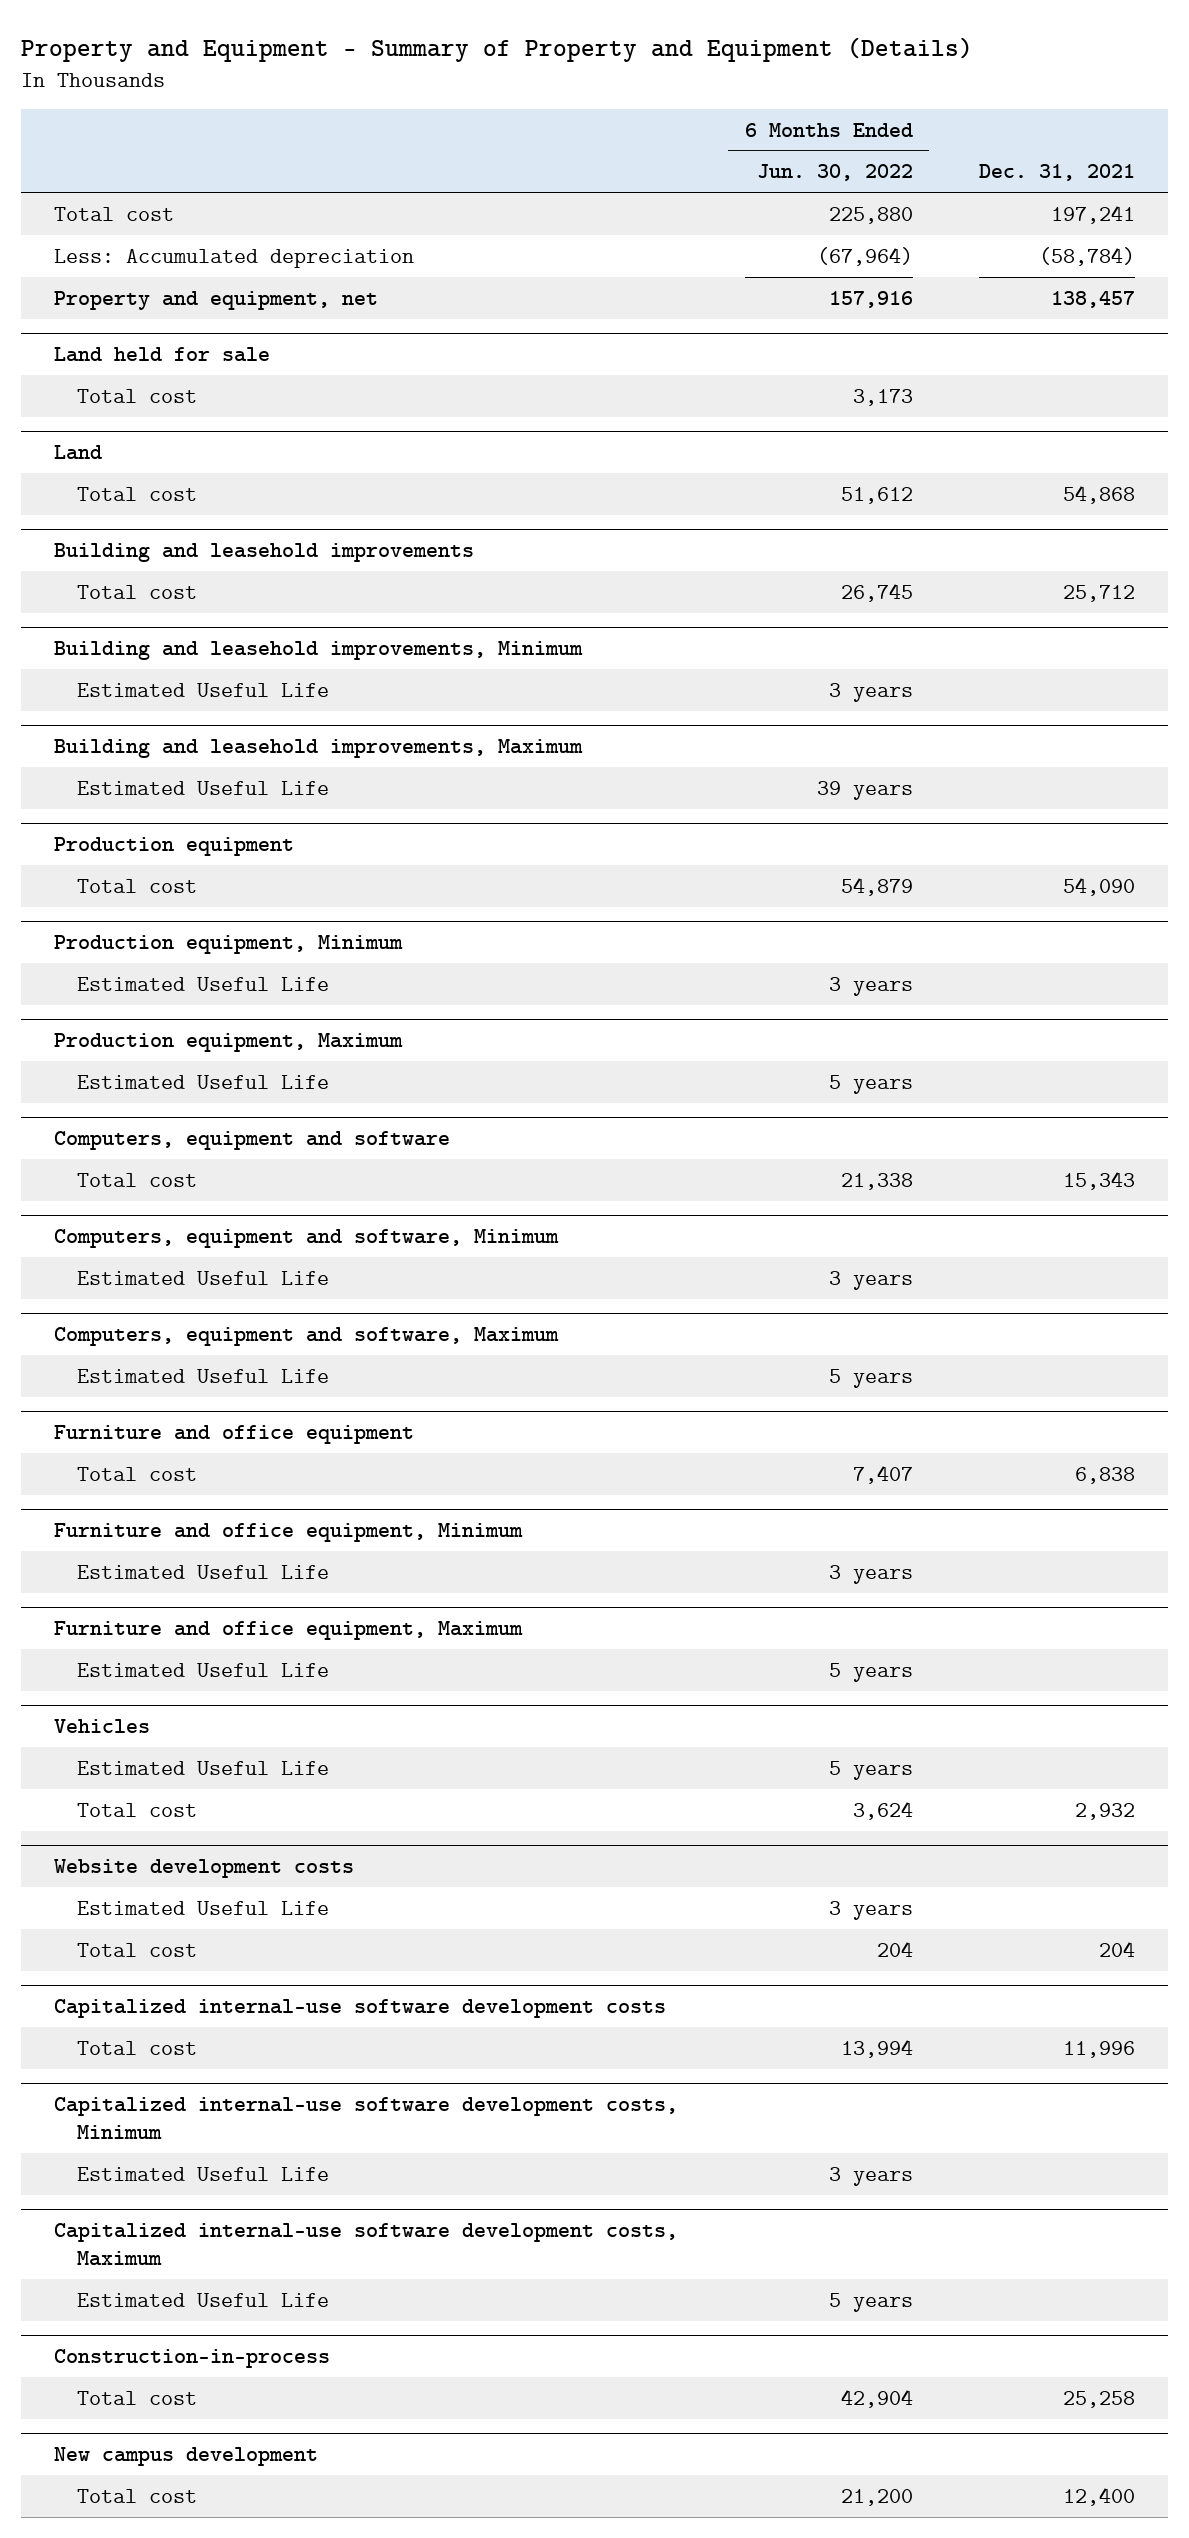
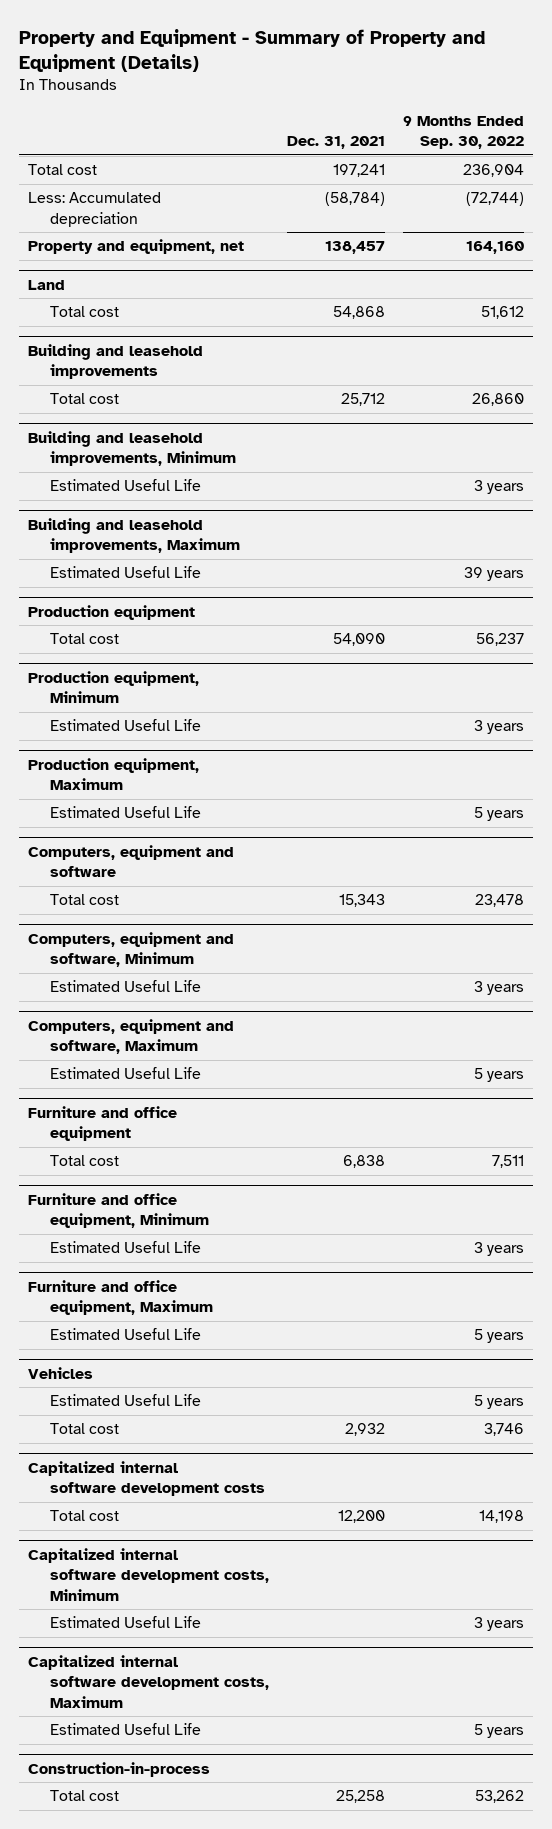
- | 6 Months Ended Jun. 30, 2022 | Dec. 31, 2021
+ | Dec. 31, 2021 | 9 Months Ended Sep. 30, 2022
- Land held for sale
- Total cost | 3,173 |
- Website development costs
- Estimated Useful Life | 3 years |
- Total cost | 204 | 204
- Capitalized internal-use software development costs
- Total cost | 13,994 | 11,996
- Capitalized internal-use software development costs, Minimum
+ Capitalized internal software development costs
+ Total cost | 12,200 | 14,198
+ Capitalized internal software development costs, Minimum
- Capitalized internal-use software development costs, Maximum
+ Capitalized internal software development costs, Maximum
- New campus development
- Total cost | 21,200 | 12,400

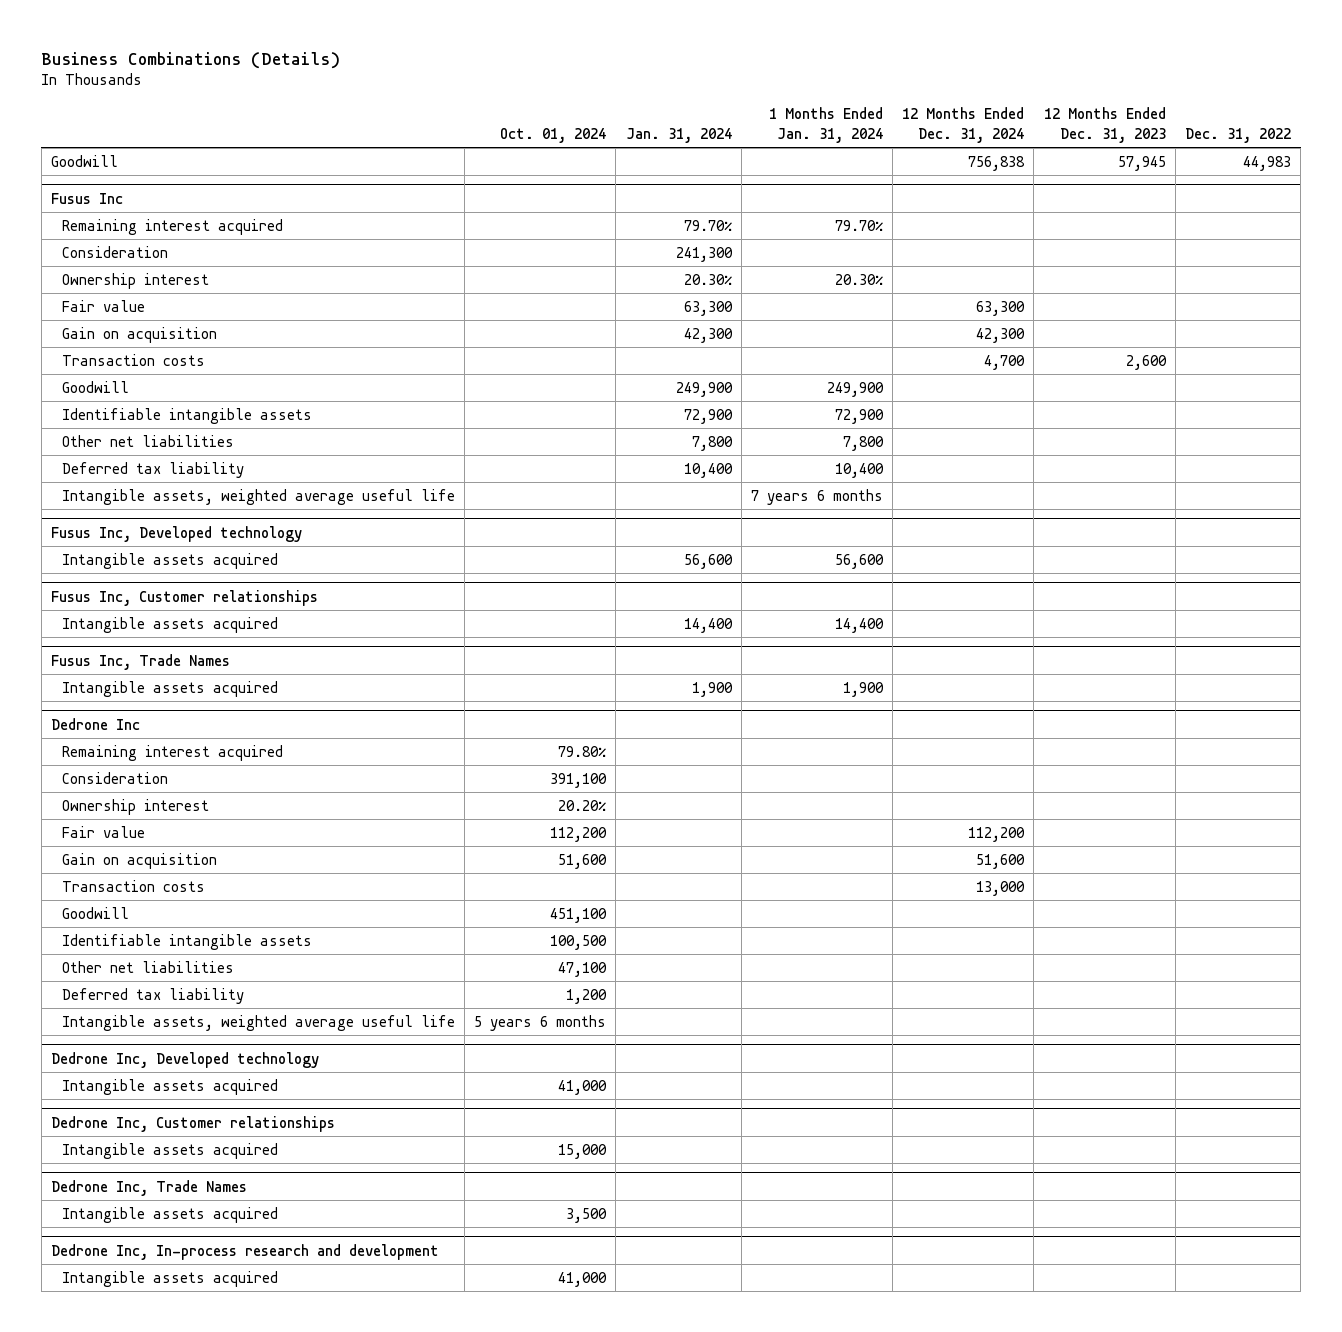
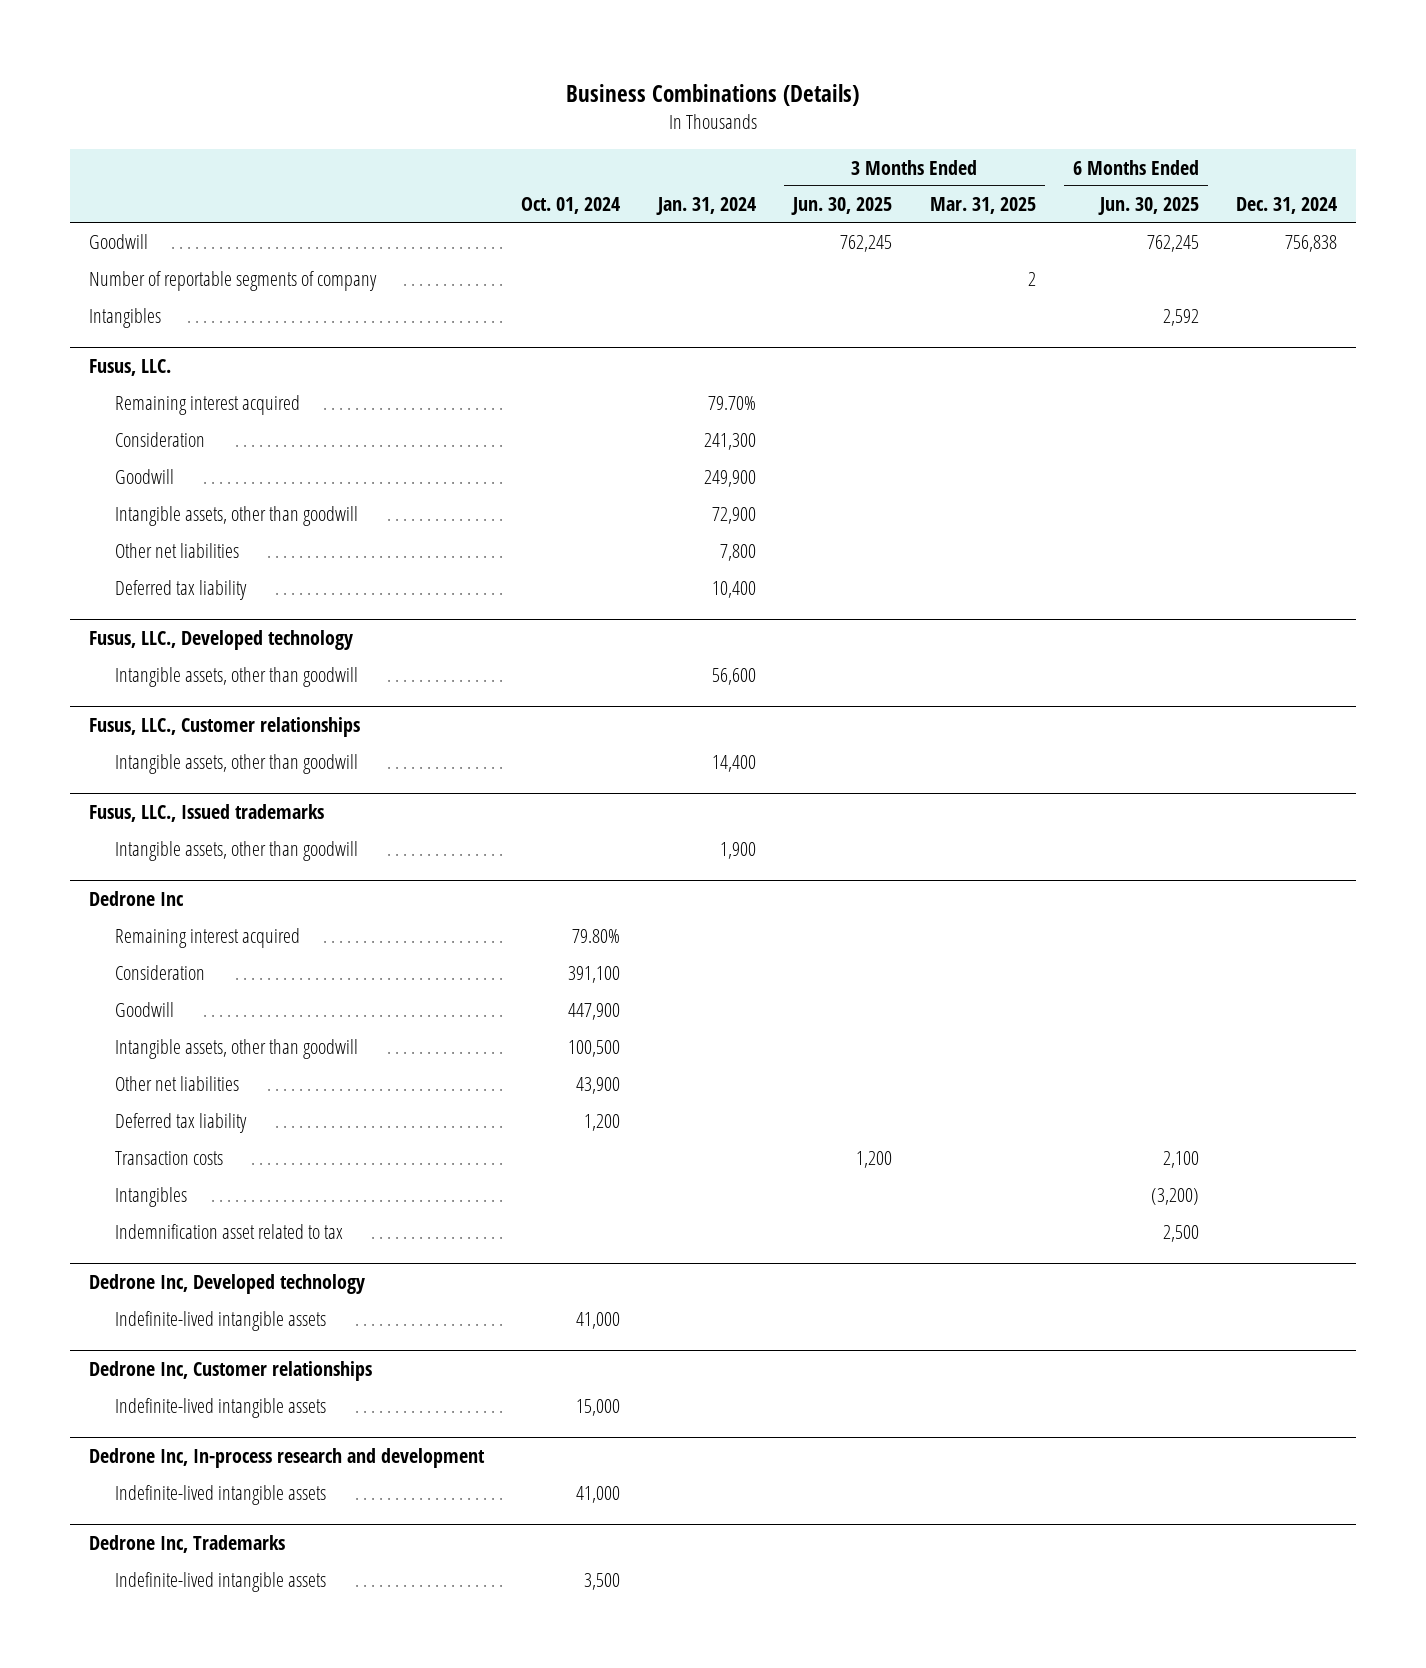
- | Oct. 01, 2024 | Jan. 31, 2024 | 1 Months Ended Jan. 31, 2024 | 12 Months Ended Dec. 31, 2024 | 12 Months Ended Dec. 31, 2023 | Dec. 31, 2022
+ | Oct. 01, 2024 | Jan. 31, 2024 | 3 Months Ended Jun. 30, 2025 | 3 Months Ended Mar. 31, 2025 | 6 Months Ended Jun. 30, 2025 | Dec. 31, 2024
- Fusus Inc
+ Number of reportable segments of company | | | | 2 | |
+ Intangibles | | | | | 2,592 |
+ Fusus, LLC.
- Ownership interest | | 20.30% | 20.30% | | |
- Fair value | | 63,300 | | 63,300 | |
- Gain on acquisition | | 42,300 | | 42,300 | |
- Transaction costs | | | | 4,700 | 2,600 |
- Identifiable intangible assets | | 72,900 | 72,900 | | |
+ Intangible assets, other than goodwill | | 72,900 | | | |
- Intangible assets, weighted average useful life | | | 7 years 6 months | | |
- Fusus Inc, Developed technology
- Intangible assets acquired | | 56,600 | 56,600 | | |
- Fusus Inc, Customer relationships
- Intangible assets acquired | | 14,400 | 14,400 | | |
- Fusus Inc, Trade Names
- Intangible assets acquired | | 1,900 | 1,900 | | |
+ Fusus, LLC., Developed technology
+ Intangible assets, other than goodwill | | 56,600 | | | |
+ Fusus, LLC., Customer relationships
+ Intangible assets, other than goodwill | | 14,400 | | | |
+ Fusus, LLC., Issued trademarks
+ Intangible assets, other than goodwill | | 1,900 | | | |
@ Dedrone Inc
- Ownership interest | 20.20% | | | | |
- Fair value | 112,200 | | | 112,200 | |
- Gain on acquisition | 51,600 | | | 51,600 | |
- Goodwill | 451,100 | | | | |
- Identifiable intangible assets | 100,500 | | | | |
- Other net liabilities | 47,100 | | | | |
+ Goodwill | 447,900 | | | | |
+ Intangible assets, other than goodwill | 100,500 | | | | |
+ Other net liabilities | 43,900 | | | | |
- Intangible assets, weighted average useful life | 5 years 6 months | | | | |
moved down: Transaction costs | | | 1,200 | | 2,100 |
+ Intangibles | | | | | (3,200) |
+ Indemnification asset related to tax | | | | | 2,500 |
@ Dedrone Inc, Developed technology
- Intangible assets acquired | 41,000 | | | | |
+ Indefinite-lived intangible assets | 41,000 | | | | |
@ Dedrone Inc, Customer relationships
- Intangible assets acquired | 15,000 | | | | |
- Dedrone Inc, Trade Names
- Intangible assets acquired | 3,500 | | | | |
@ Dedrone Inc, Customer relationships
+ Indefinite-lived intangible assets | 15,000 | | | | |
@ Dedrone Inc, In-process research and development
- Intangible assets acquired | 41,000 | | | | |
+ Indefinite-lived intangible assets | 41,000 | | | | |
+ Dedrone Inc, Trademarks
+ Indefinite-lived intangible assets | 3,500 | | | | |

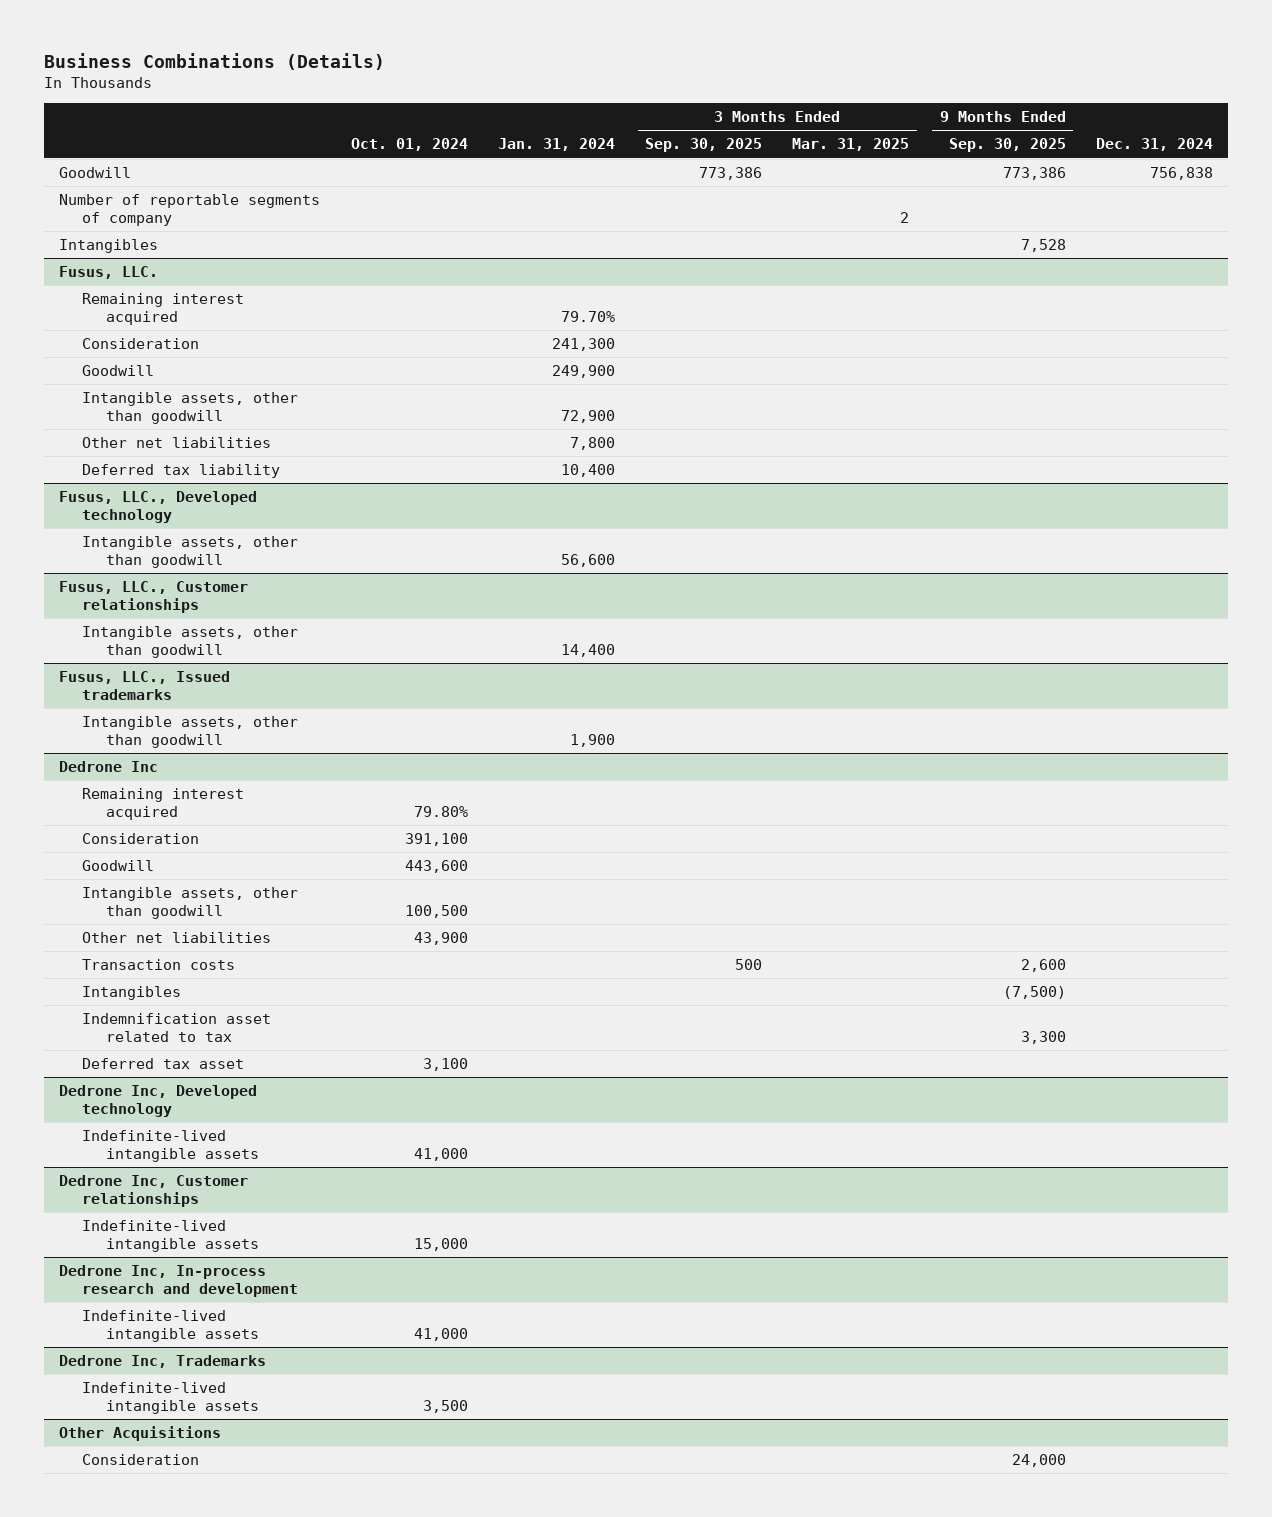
- | Oct. 01, 2024 | Jan. 31, 2024 | 3 Months Ended Jun. 30, 2025 | 3 Months Ended Mar. 31, 2025 | 6 Months Ended Jun. 30, 2025 | Dec. 31, 2024
+ | Oct. 01, 2024 | Jan. 31, 2024 | 3 Months Ended Sep. 30, 2025 | 3 Months Ended Mar. 31, 2025 | 9 Months Ended Sep. 30, 2025 | Dec. 31, 2024
@ Dedrone Inc
- Goodwill | 447,900 | | | | |
+ Goodwill | 443,600 | | | | |
- Deferred tax liability | 1,200 | | | | |
+ Deferred tax asset | 3,100 | | | | |
+ Other Acquisitions
+ Consideration | | | | | 24,000 |

